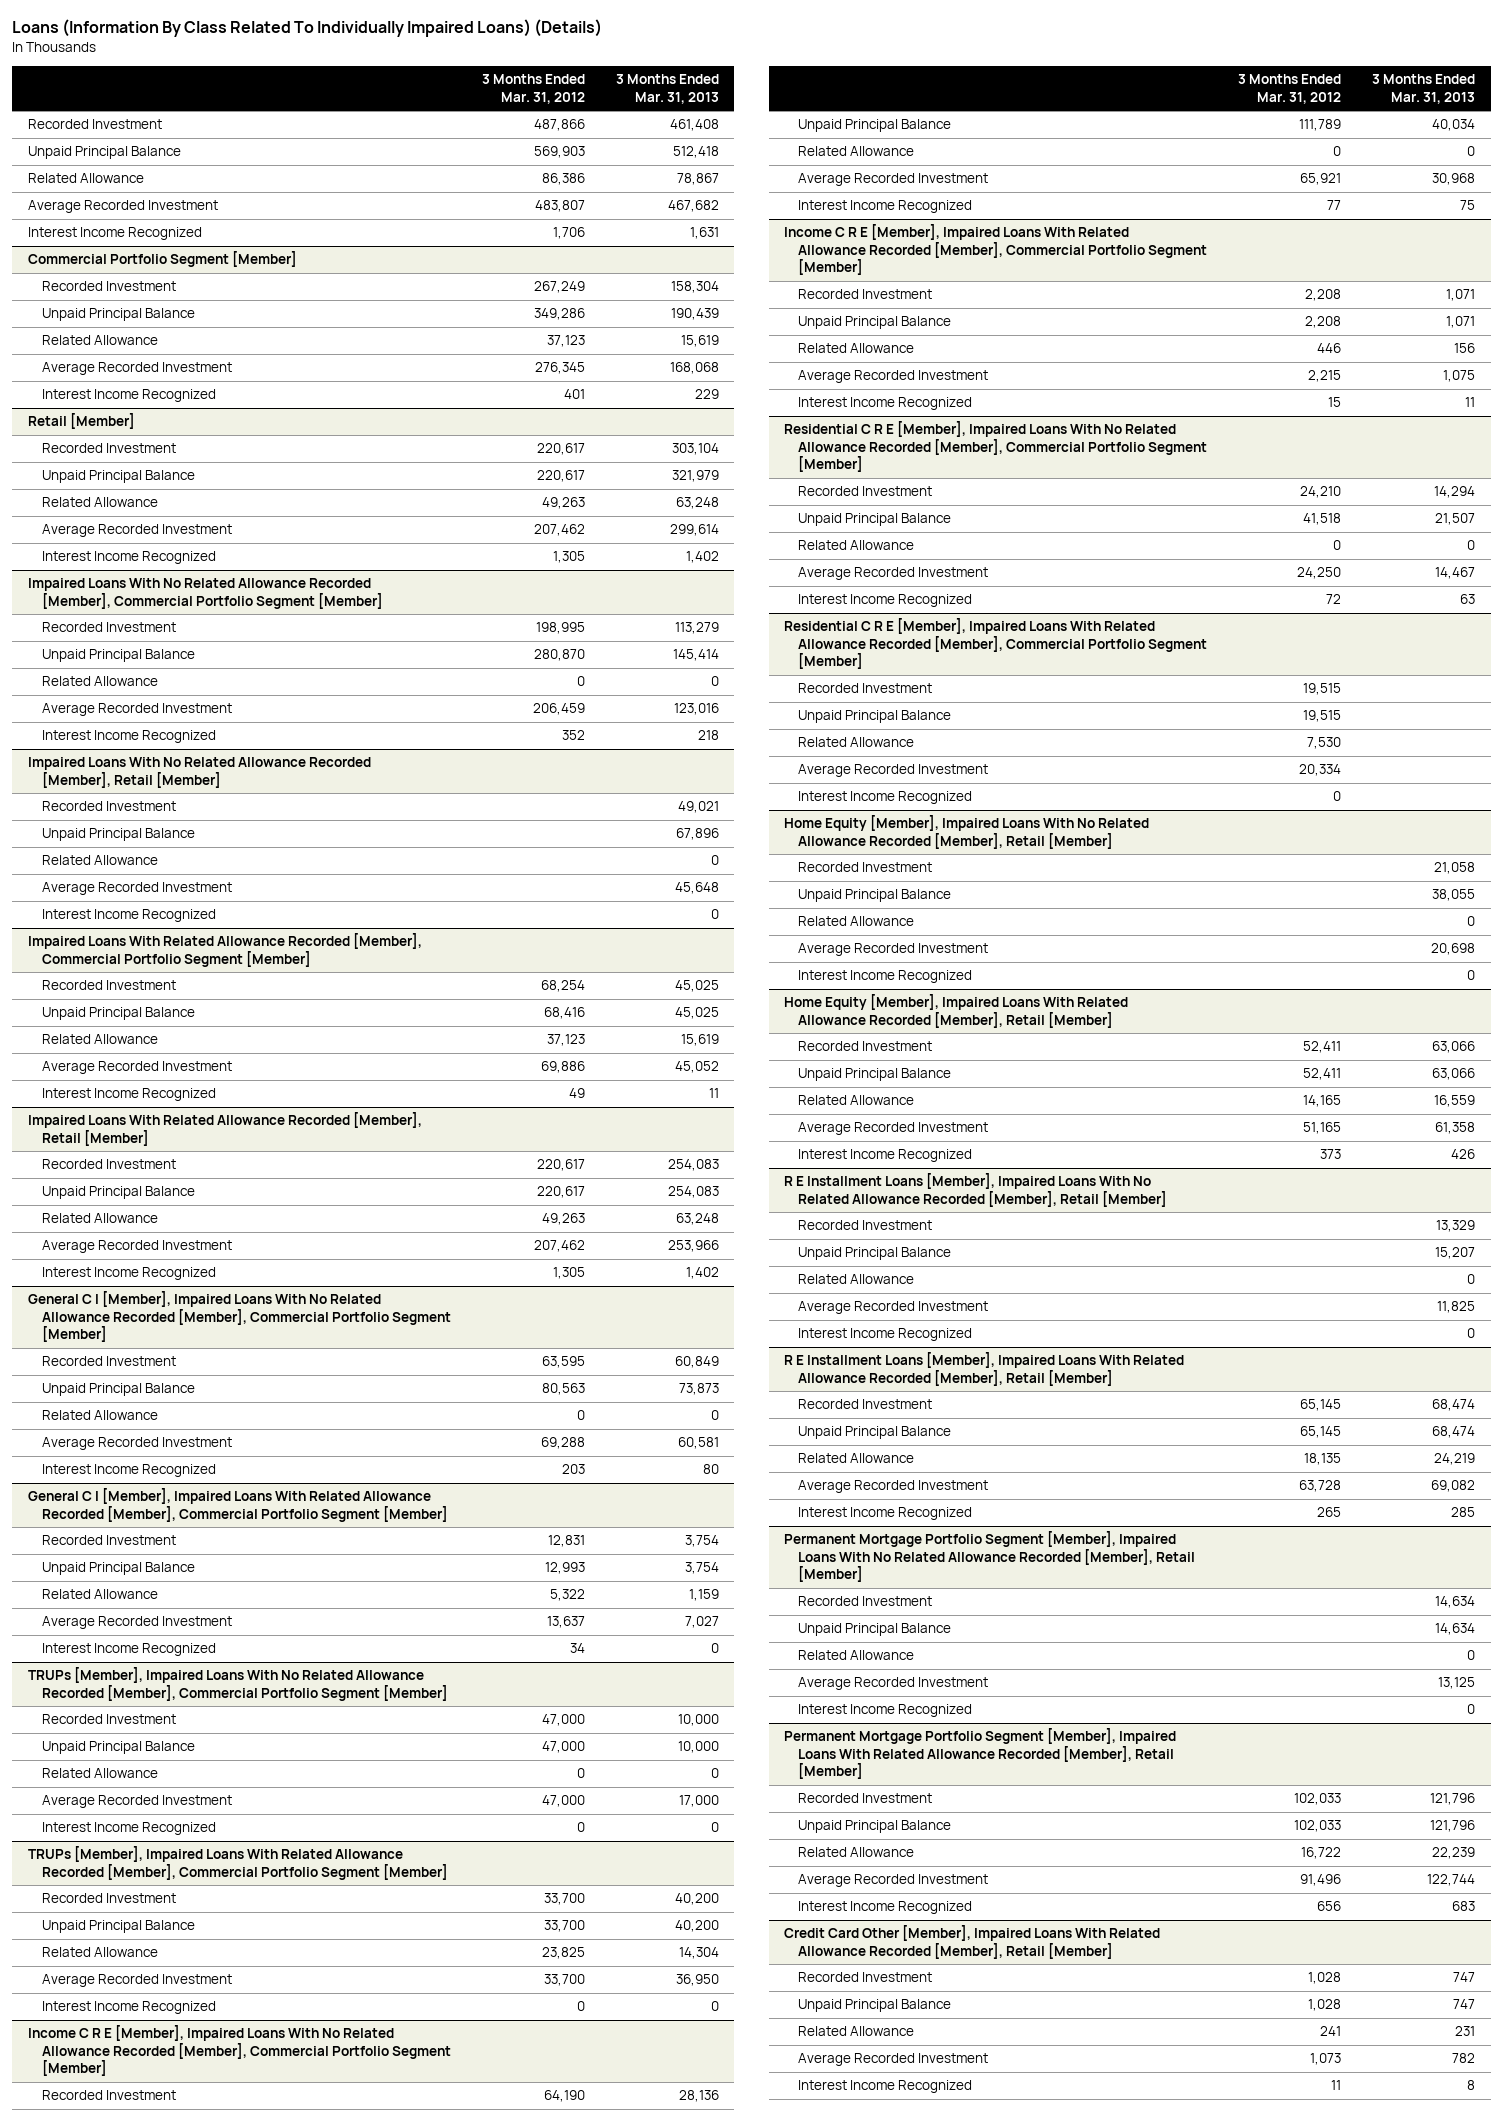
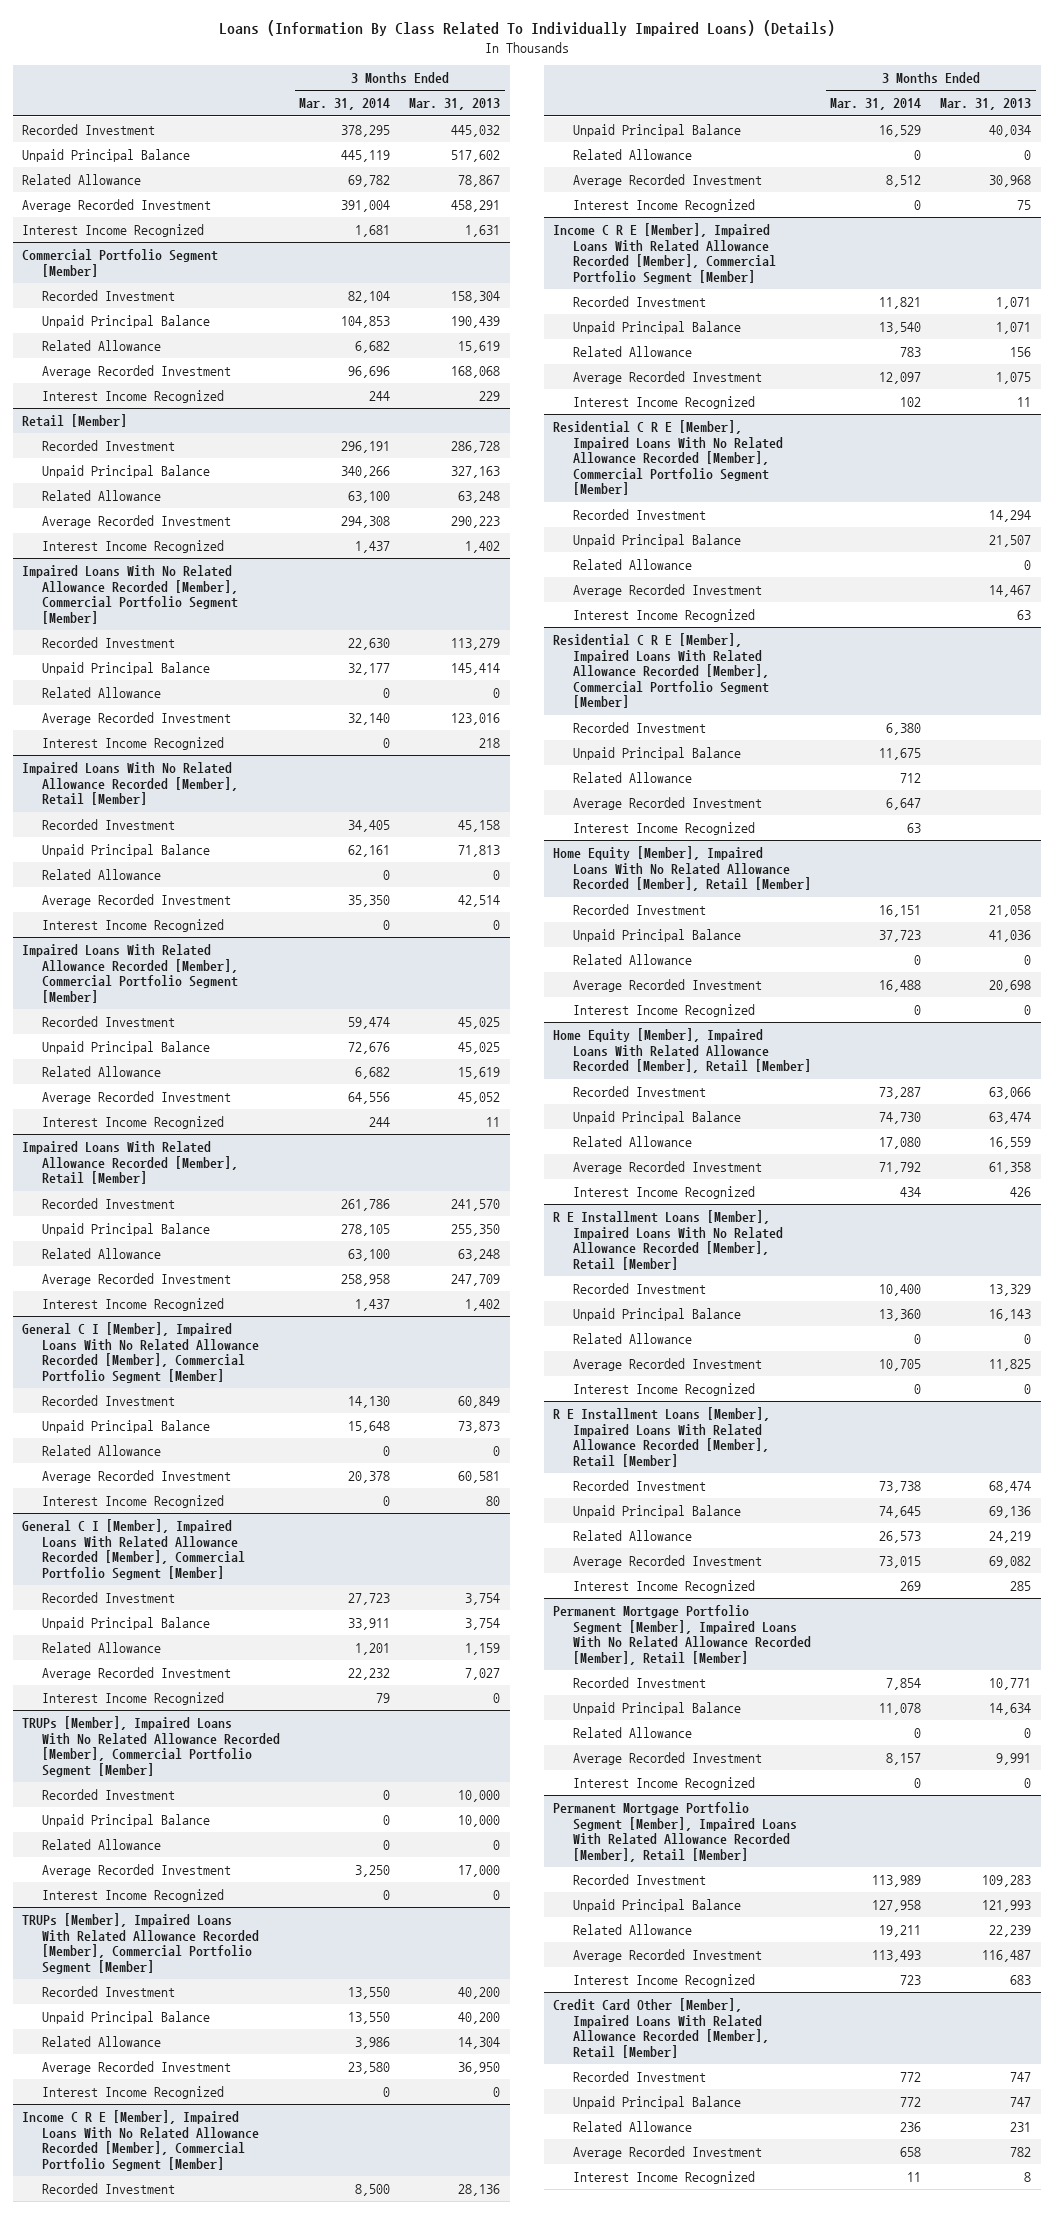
- | 3 Months Ended Mar. 31, 2012 | 3 Months Ended Mar. 31, 2013
+ | 3 Months Ended Mar. 31, 2014 | 3 Months Ended Mar. 31, 2013
- Recorded Investment | 487,866 | 461,408
- Unpaid Principal Balance | 569,903 | 512,418
+ Recorded Investment | 378,295 | 445,032
+ Unpaid Principal Balance | 445,119 | 517,602
- Average Recorded Investment | 483,807 | 467,682
+ Average Recorded Investment | 391,004 | 458,291
@ Retail [Member]
- Recorded Investment | 220,617 | 303,104
- Unpaid Principal Balance | 220,617 | 321,979
+ Recorded Investment | 296,191 | 286,728
+ Unpaid Principal Balance | 340,266 | 327,163
- Average Recorded Investment | 207,462 | 299,614
+ Average Recorded Investment | 294,308 | 290,223
@ Impaired Loans With No Related Allowance Recorded [Member], Retail [Member]
- Recorded Investment | | 49,021
- Unpaid Principal Balance | | 67,896
+ Recorded Investment | 34,405 | 45,158
+ Unpaid Principal Balance | 62,161 | 71,813
- Average Recorded Investment | | 45,648
+ Average Recorded Investment | 35,350 | 42,514
@ Impaired Loans With Related Allowance Recorded [Member], Retail [Member]
- Recorded Investment | 220,617 | 254,083
- Unpaid Principal Balance | 220,617 | 254,083
+ Recorded Investment | 261,786 | 241,570
+ Unpaid Principal Balance | 278,105 | 255,350
- Average Recorded Investment | 207,462 | 253,966
+ Average Recorded Investment | 258,958 | 247,709
@ Home Equity [Member], Impaired Loans With No Related Allowance Recorded [Member], Retail [Member]
- Unpaid Principal Balance | | 38,055
+ Unpaid Principal Balance | 37,723 | 41,036
@ Home Equity [Member], Impaired Loans With Related Allowance Recorded [Member], Retail [Member]
- Unpaid Principal Balance | 52,411 | 63,066
+ Unpaid Principal Balance | 74,730 | 63,474
@ R E Installment Loans [Member], Impaired Loans With No Related Allowance Recorded [Member], Retail [Member]
- Unpaid Principal Balance | | 15,207
+ Unpaid Principal Balance | 13,360 | 16,143
@ R E Installment Loans [Member], Impaired Loans With Related Allowance Recorded [Member], Retail [Member]
- Unpaid Principal Balance | 65,145 | 68,474
+ Unpaid Principal Balance | 74,645 | 69,136
@ Permanent Mortgage Portfolio Segment [Member], Impaired Loans With No Related Allowance Recorded [Member], Retail [Member]
- Recorded Investment | | 14,634
+ Recorded Investment | 7,854 | 10,771
- Average Recorded Investment | | 13,125
+ Average Recorded Investment | 8,157 | 9,991
@ Permanent Mortgage Portfolio Segment [Member], Impaired Loans With Related Allowance Recorded [Member], Retail [Member]
- Recorded Investment | 102,033 | 121,796
- Unpaid Principal Balance | 102,033 | 121,796
+ Recorded Investment | 113,989 | 109,283
+ Unpaid Principal Balance | 127,958 | 121,993
- Average Recorded Investment | 91,496 | 122,744
+ Average Recorded Investment | 113,493 | 116,487

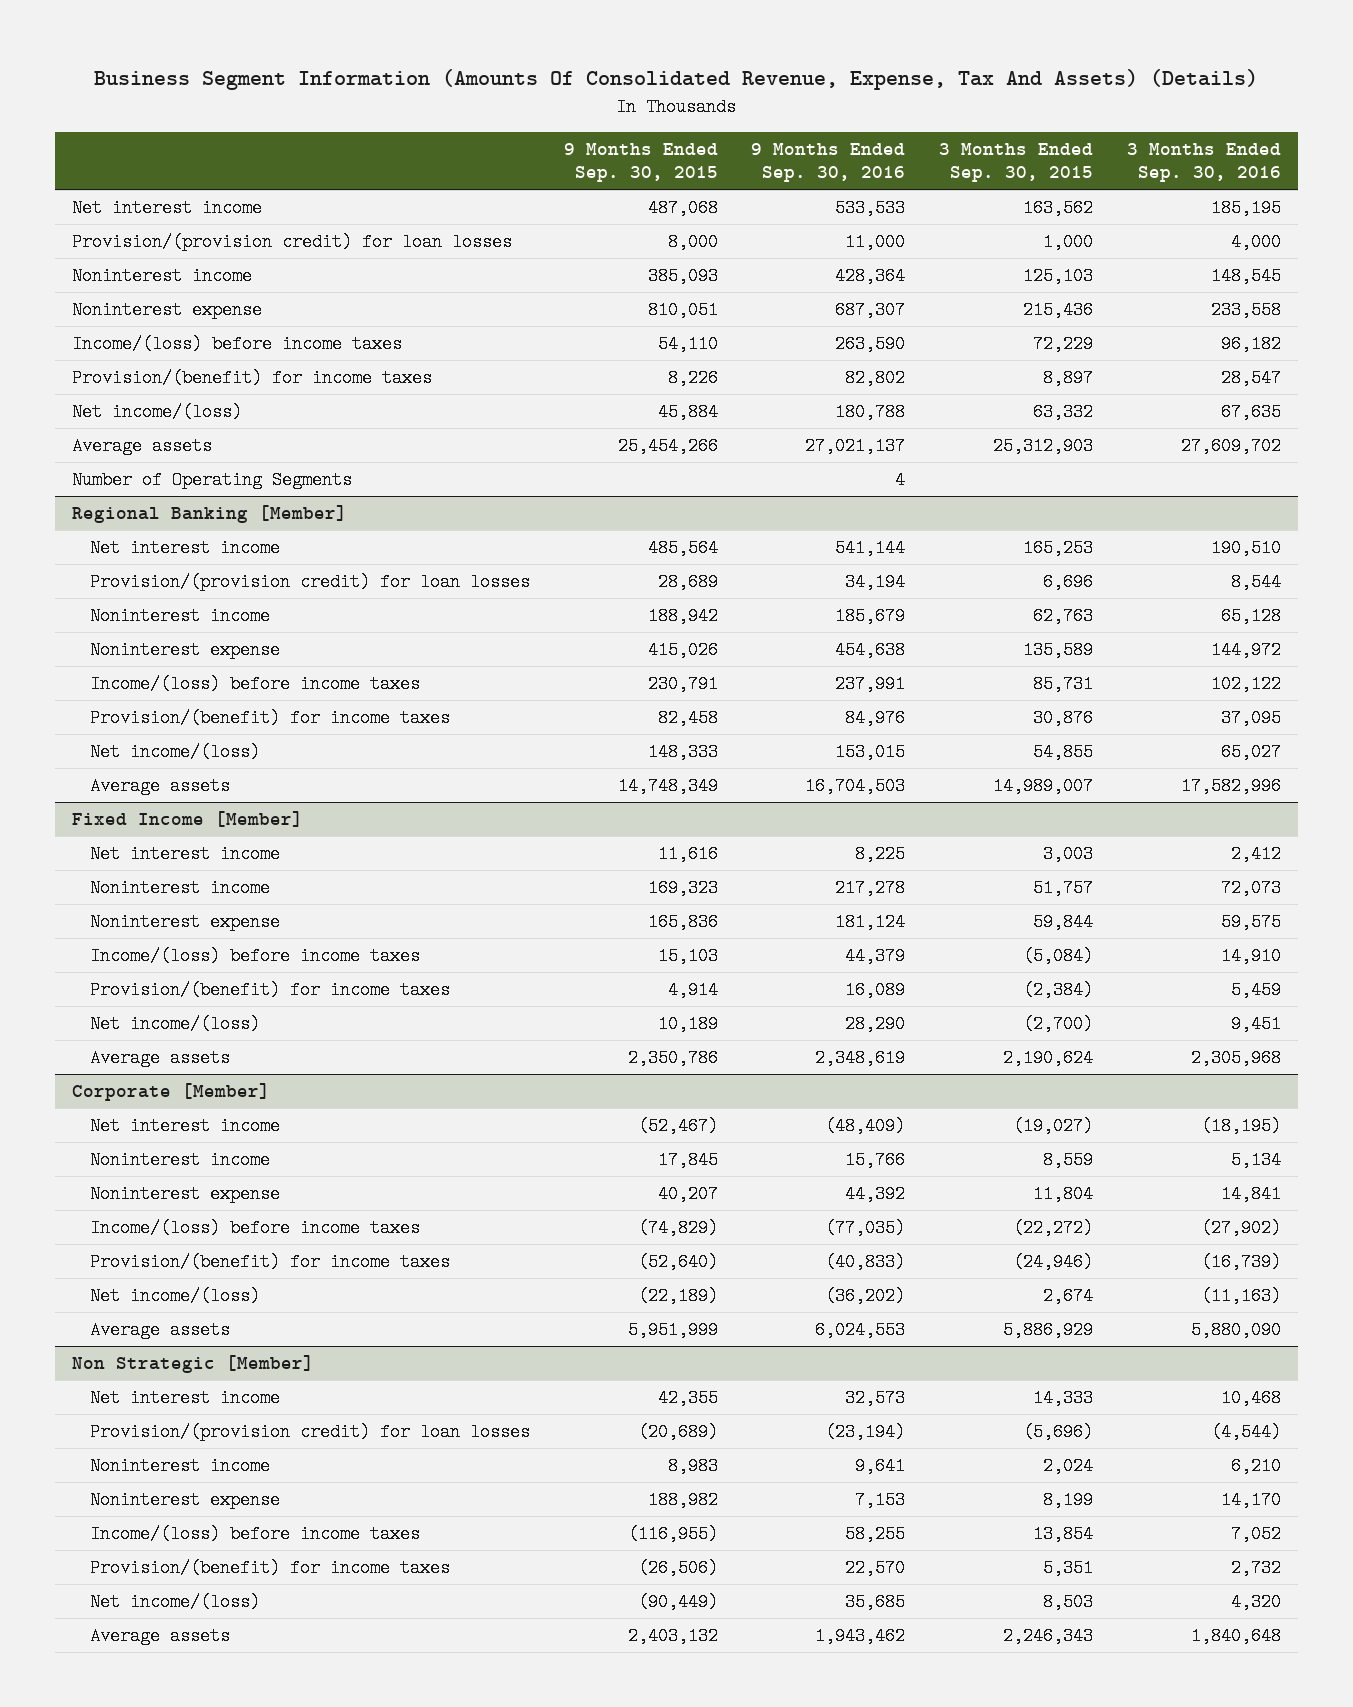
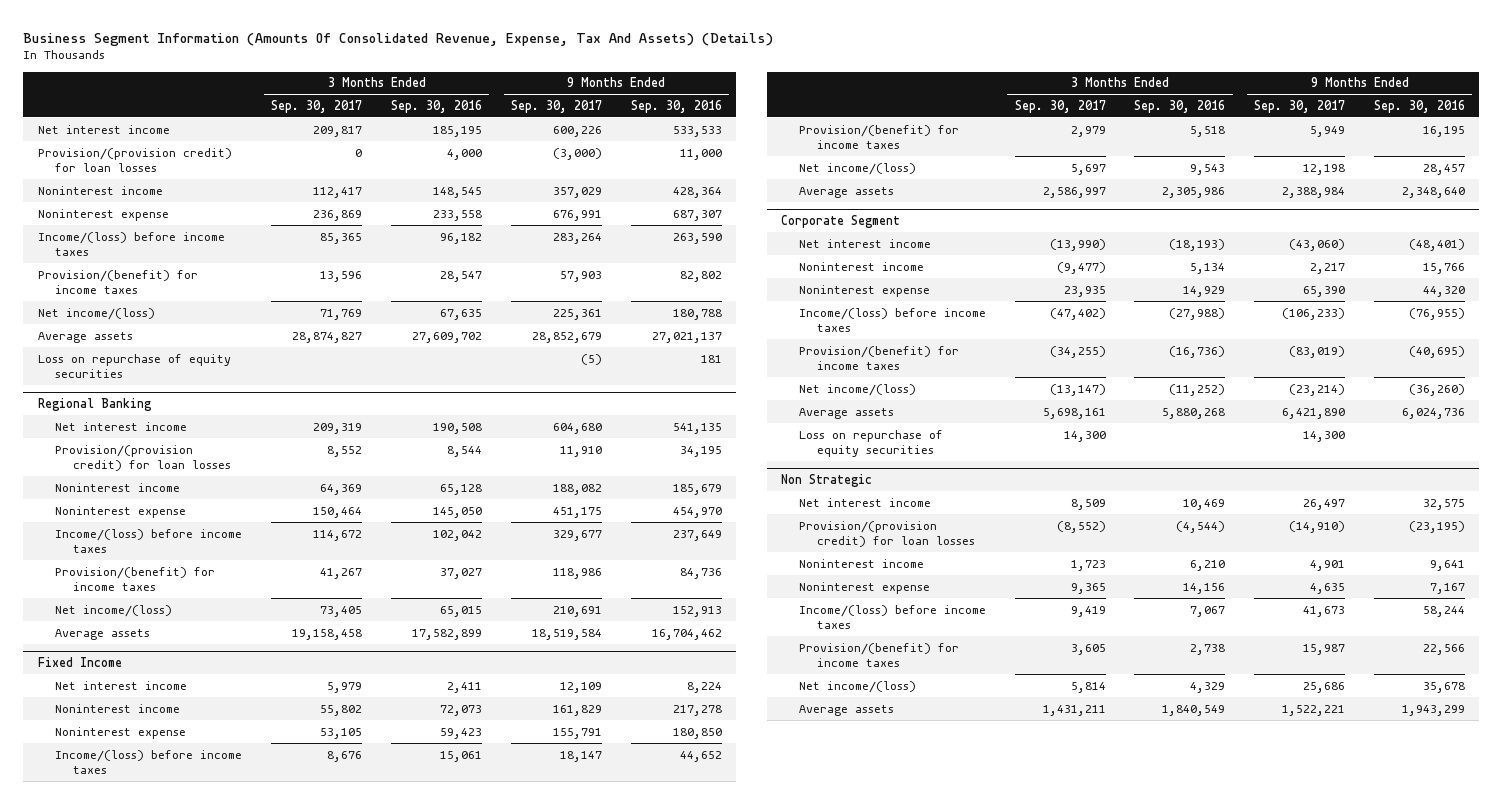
- | 9 Months Ended Sep. 30, 2015 | 9 Months Ended Sep. 30, 2016 | 3 Months Ended Sep. 30, 2015 | 3 Months Ended Sep. 30, 2016
+ | 3 Months Ended Sep. 30, 2017 | 3 Months Ended Sep. 30, 2016 | 9 Months Ended Sep. 30, 2017 | 9 Months Ended Sep. 30, 2016
- Number of Operating Segments | | 4 | |
- Regional Banking [Member]
- Net interest income | 485,564 | 541,144 | 165,253 | 190,510
- Provision/(provision credit) for loan losses | 28,689 | 34,194 | 6,696 | 8,544
+ Loss on repurchase of equity securities | | | (5) | 181
+ Regional Banking
+ Net interest income | 209,319 | 190,508 | 604,680 | 541,135
+ Provision/(provision credit) for loan losses | 8,552 | 8,544 | 11,910 | 34,195
- Noninterest expense | 415,026 | 454,638 | 135,589 | 144,972
- Income/(loss) before income taxes | 230,791 | 237,991 | 85,731 | 102,122
- Provision/(benefit) for income taxes | 82,458 | 84,976 | 30,876 | 37,095
- Net income/(loss) | 148,333 | 153,015 | 54,855 | 65,027
- Average assets | 14,748,349 | 16,704,503 | 14,989,007 | 17,582,996
- Fixed Income [Member]
- Net interest income | 11,616 | 8,225 | 3,003 | 2,412
+ Noninterest expense | 150,464 | 145,050 | 451,175 | 454,970
+ Income/(loss) before income taxes | 114,672 | 102,042 | 329,677 | 237,649
+ Provision/(benefit) for income taxes | 41,267 | 37,027 | 118,986 | 84,736
+ Net income/(loss) | 73,405 | 65,015 | 210,691 | 152,913
+ Average assets | 19,158,458 | 17,582,899 | 18,519,584 | 16,704,462
+ Fixed Income
+ Net interest income | 5,979 | 2,411 | 12,109 | 8,224
- Noninterest expense | 165,836 | 181,124 | 59,844 | 59,575
- Income/(loss) before income taxes | 15,103 | 44,379 | (5,084) | 14,910
- Provision/(benefit) for income taxes | 4,914 | 16,089 | (2,384) | 5,459
- Net income/(loss) | 10,189 | 28,290 | (2,700) | 9,451
- Average assets | 2,350,786 | 2,348,619 | 2,190,624 | 2,305,968
- Corporate [Member]
- Net interest income | (52,467) | (48,409) | (19,027) | (18,195)
+ Noninterest expense | 53,105 | 59,423 | 155,791 | 180,850
+ Income/(loss) before income taxes | 8,676 | 15,061 | 18,147 | 44,652
+ Provision/(benefit) for income taxes | 2,979 | 5,518 | 5,949 | 16,195
+ Net income/(loss) | 5,697 | 9,543 | 12,198 | 28,457
+ Average assets | 2,586,997 | 2,305,986 | 2,388,984 | 2,348,640
+ Corporate Segment
+ Net interest income | (13,990) | (18,193) | (43,060) | (48,401)
- Noninterest expense | 40,207 | 44,392 | 11,804 | 14,841
- Income/(loss) before income taxes | (74,829) | (77,035) | (22,272) | (27,902)
- Provision/(benefit) for income taxes | (52,640) | (40,833) | (24,946) | (16,739)
- Net income/(loss) | (22,189) | (36,202) | 2,674 | (11,163)
- Average assets | 5,951,999 | 6,024,553 | 5,886,929 | 5,880,090
- Non Strategic [Member]
- Net interest income | 42,355 | 32,573 | 14,333 | 10,468
- Provision/(provision credit) for loan losses | (20,689) | (23,194) | (5,696) | (4,544)
+ Noninterest expense | 23,935 | 14,929 | 65,390 | 44,320
+ Income/(loss) before income taxes | (47,402) | (27,988) | (106,233) | (76,955)
+ Provision/(benefit) for income taxes | (34,255) | (16,736) | (83,019) | (40,695)
+ Net income/(loss) | (13,147) | (11,252) | (23,214) | (36,260)
+ Average assets | 5,698,161 | 5,880,268 | 6,421,890 | 6,024,736
+ Loss on repurchase of equity securities | 14,300 | | 14,300 |
+ Non Strategic
+ Net interest income | 8,509 | 10,469 | 26,497 | 32,575
+ Provision/(provision credit) for loan losses | (8,552) | (4,544) | (14,910) | (23,195)
- Noninterest expense | 188,982 | 7,153 | 8,199 | 14,170
- Income/(loss) before income taxes | (116,955) | 58,255 | 13,854 | 7,052
- Provision/(benefit) for income taxes | (26,506) | 22,570 | 5,351 | 2,732
- Net income/(loss) | (90,449) | 35,685 | 8,503 | 4,320
- Average assets | 2,403,132 | 1,943,462 | 2,246,343 | 1,840,648
+ Noninterest expense | 9,365 | 14,156 | 4,635 | 7,167
+ Income/(loss) before income taxes | 9,419 | 7,067 | 41,673 | 58,244
+ Provision/(benefit) for income taxes | 3,605 | 2,738 | 15,987 | 22,566
+ Net income/(loss) | 5,814 | 4,329 | 25,686 | 35,678
+ Average assets | 1,431,211 | 1,840,549 | 1,522,221 | 1,943,299

